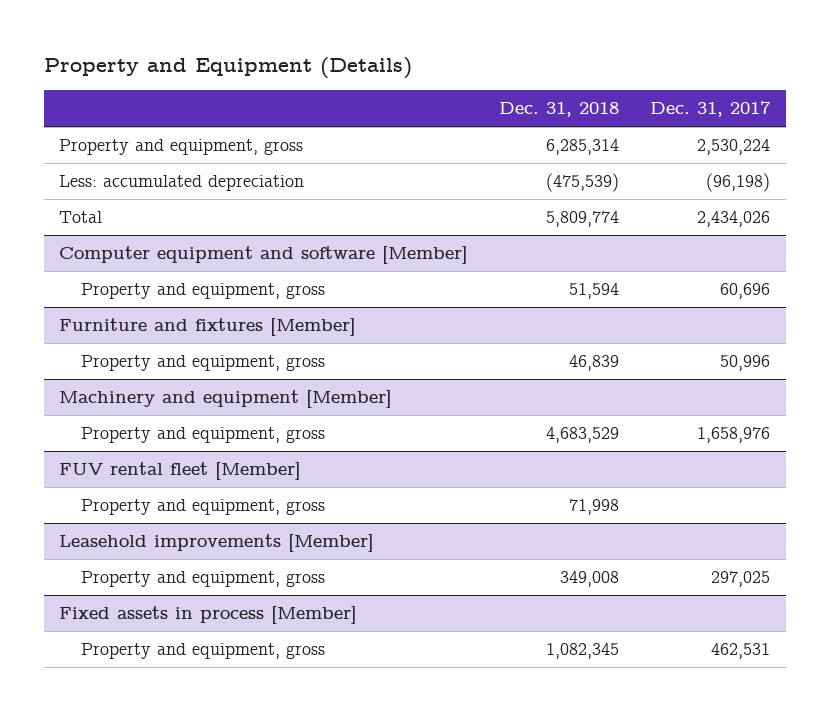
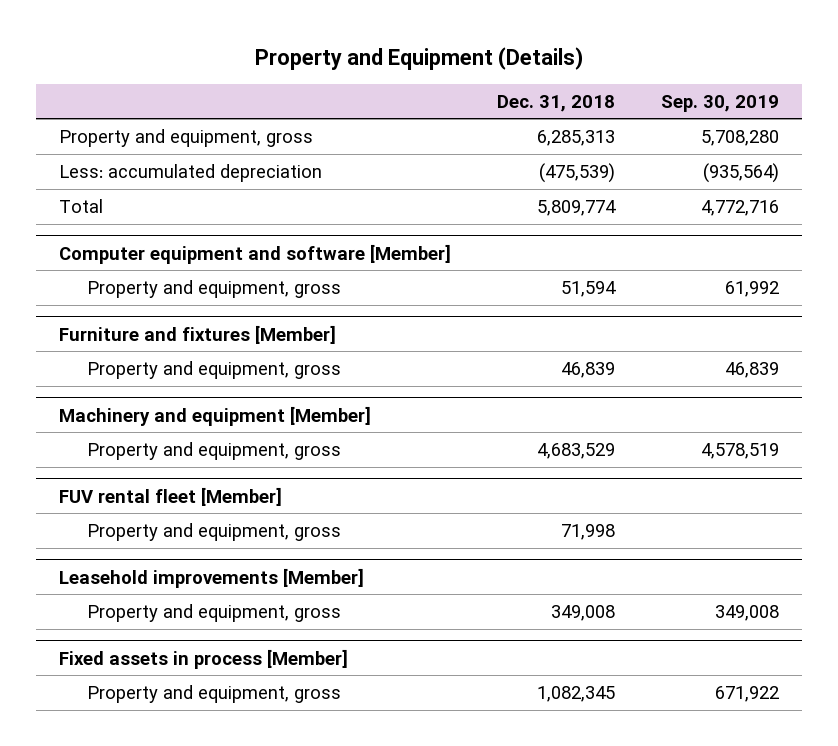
- | Dec. 31, 2018 | Dec. 31, 2017
+ | Dec. 31, 2018 | Sep. 30, 2019
- Property and equipment, gross | 6,285,314 | 2,530,224
+ Property and equipment, gross | 6,285,313 | 5,708,280

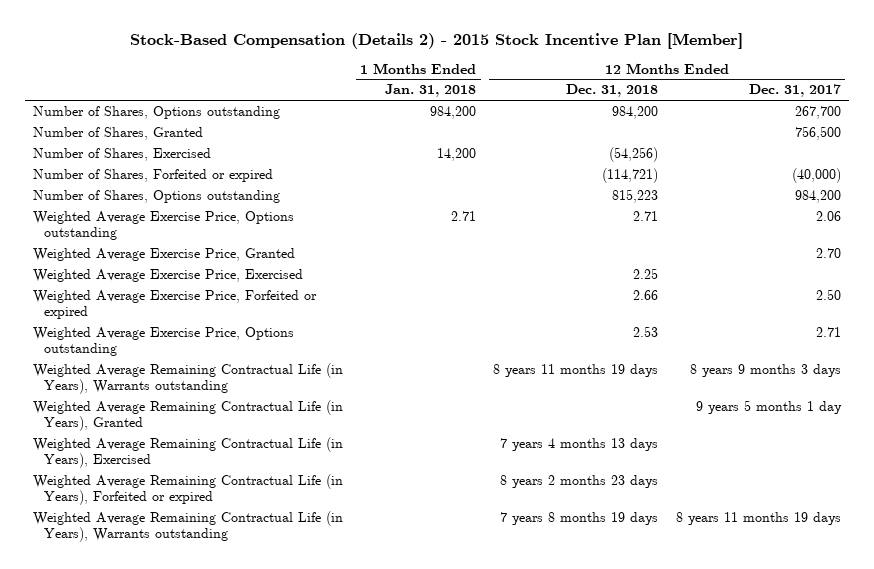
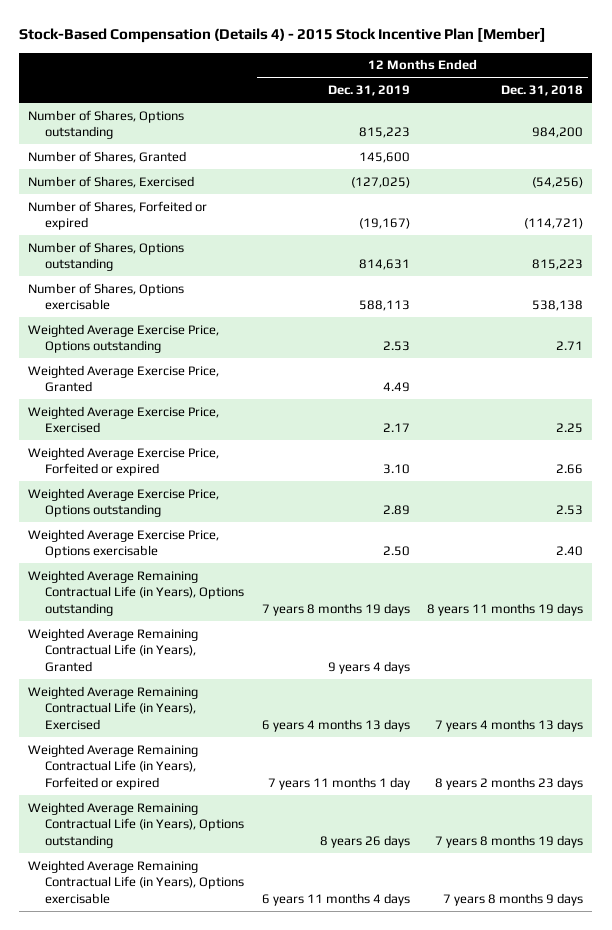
- Stock-Based Compensation (Details 2) - 2015 Stock Incentive Plan [Member]
+ Stock-Based Compensation (Details 4) - 2015 Stock Incentive Plan [Member]
- | 1 Months Ended Jan. 31, 2018 | 12 Months Ended Dec. 31, 2018 | 12 Months Ended Dec. 31, 2017
+ | 12 Months Ended Dec. 31, 2019 | 12 Months Ended Dec. 31, 2018
+ Number of Shares, Options exercisable | 588,113 | 538,138
- Weighted Average Remaining Contractual Life (in Years), Warrants outstanding | | 8 years 11 months 19 days | 8 years 9 months 3 days
+ Weighted Average Exercise Price, Options exercisable | 2.50 | 2.40
+ Weighted Average Remaining Contractual Life (in Years), Options outstanding | 7 years 8 months 19 days | 8 years 11 months 19 days
- Weighted Average Remaining Contractual Life (in Years), Warrants outstanding | | 7 years 8 months 19 days | 8 years 11 months 19 days
+ Weighted Average Remaining Contractual Life (in Years), Options outstanding | 8 years 26 days | 7 years 8 months 19 days
+ Weighted Average Remaining Contractual Life (in Years), Options exercisable | 6 years 11 months 4 days | 7 years 8 months 9 days

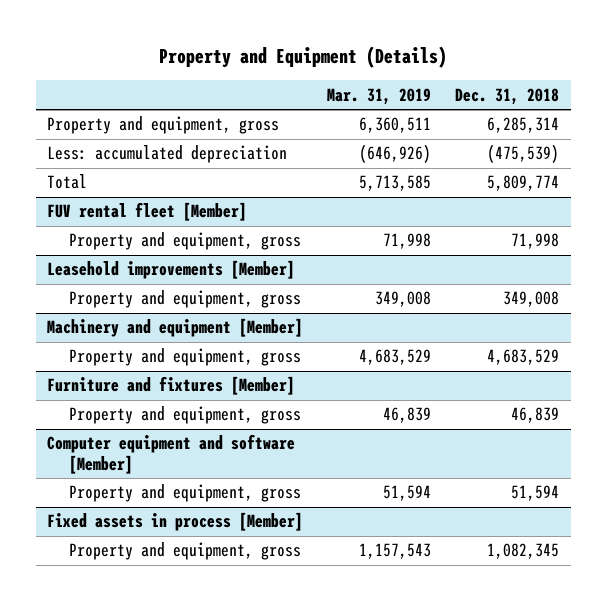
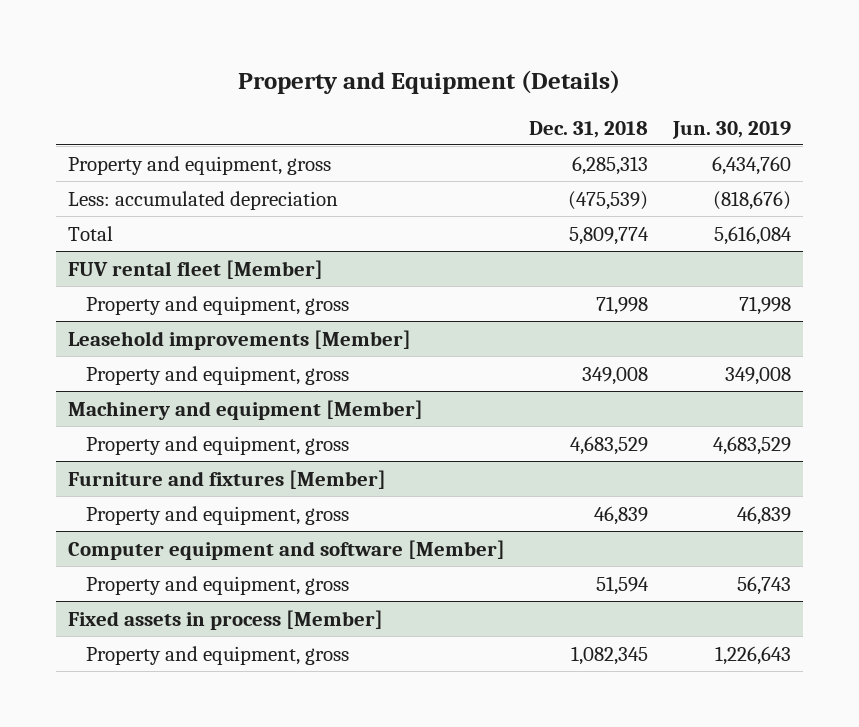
- | Mar. 31, 2019 | Dec. 31, 2018
+ | Dec. 31, 2018 | Jun. 30, 2019
- Property and equipment, gross | 6,360,511 | 6,285,314
+ Property and equipment, gross | 6,285,313 | 6,434,760

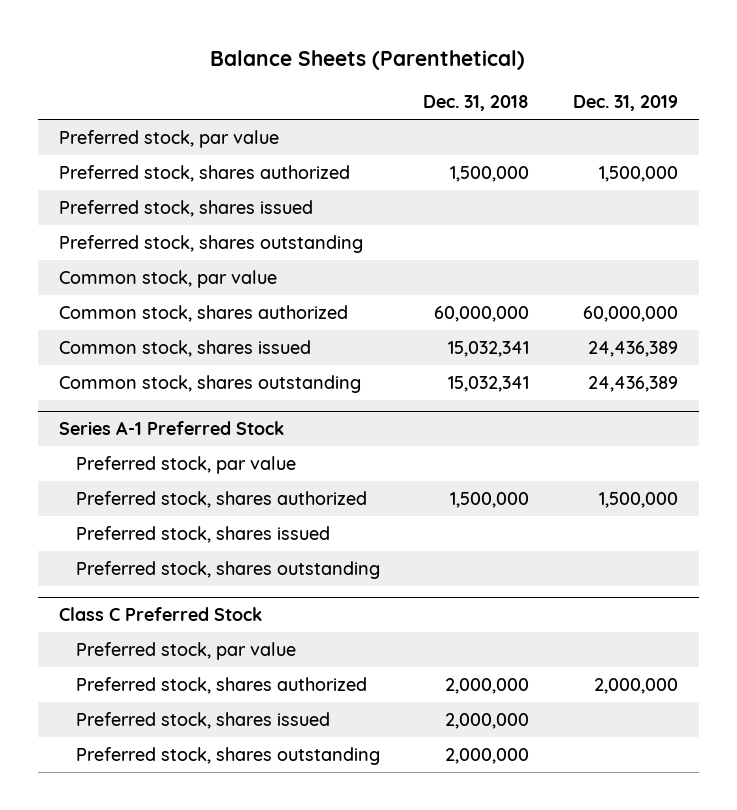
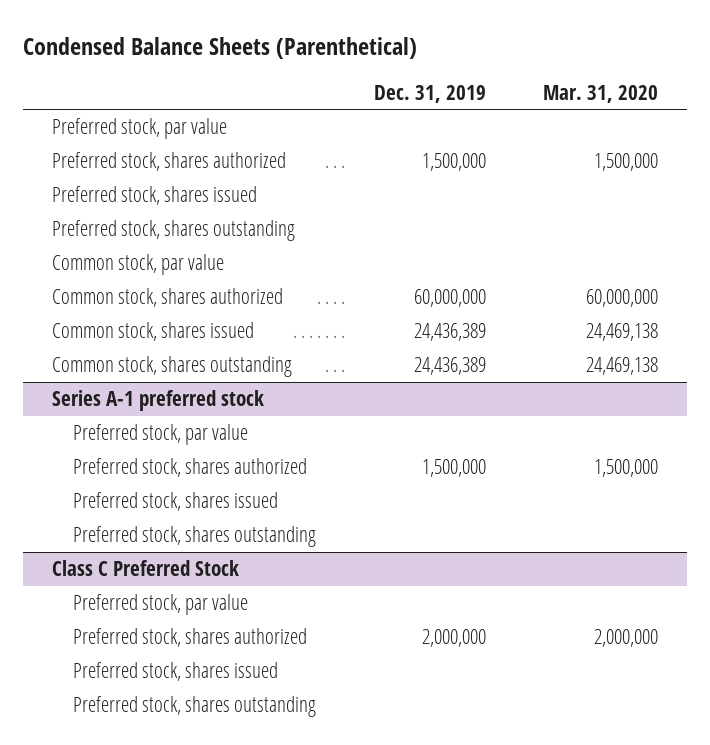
- Balance Sheets (Parenthetical)
+ Condensed Balance Sheets (Parenthetical)
- | Dec. 31, 2018 | Dec. 31, 2019
+ | Dec. 31, 2019 | Mar. 31, 2020
- Series A-1 Preferred Stock
+ Series A-1 preferred stock

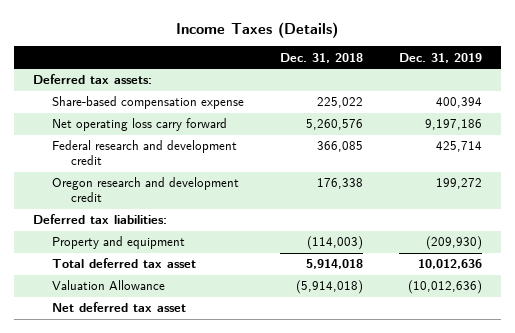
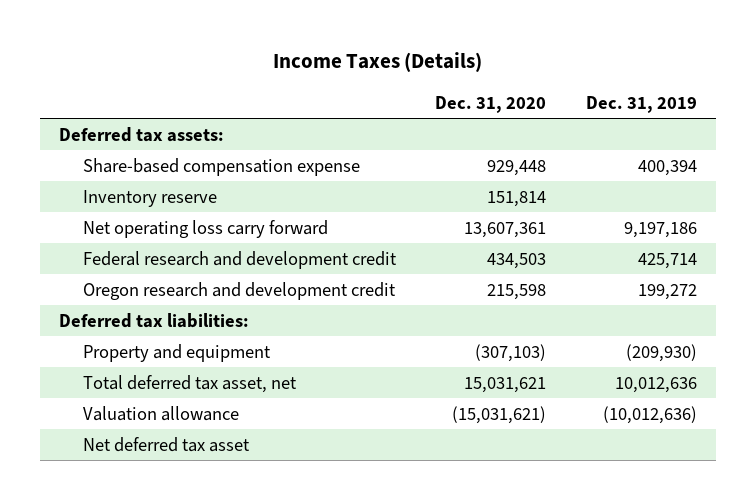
- | Dec. 31, 2018 | Dec. 31, 2019
+ | Dec. 31, 2020 | Dec. 31, 2019
+ Inventory reserve | 151,814 |
- Total deferred tax asset | 5,914,018 | 10,012,636
- Valuation Allowance | (5,914,018) | (10,012,636)
+ Total deferred tax asset, net | 15,031,621 | 10,012,636
+ Valuation allowance | (15,031,621) | (10,012,636)

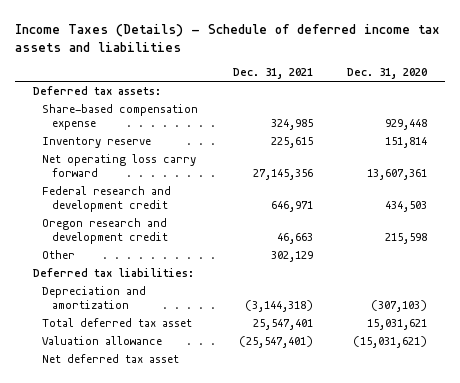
- Income Taxes (Details)
+ Income Taxes (Details) - Schedule of deferred income tax assets and liabilities
- | Dec. 31, 2020 | Dec. 31, 2019
+ | Dec. 31, 2021 | Dec. 31, 2020
+ Other | 302,129 |
- Property and equipment | (307,103) | (209,930)
- Total deferred tax asset, net | 15,031,621 | 10,012,636
+ Depreciation and amortization | (3,144,318) | (307,103)
+ Total deferred tax asset | 25,547,401 | 15,031,621

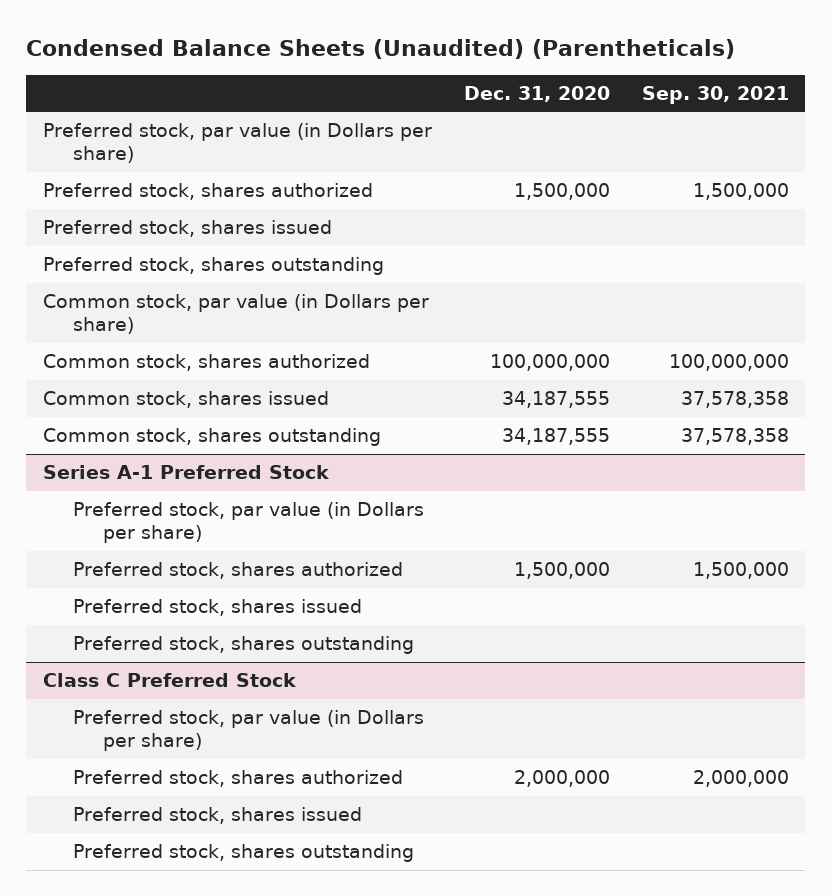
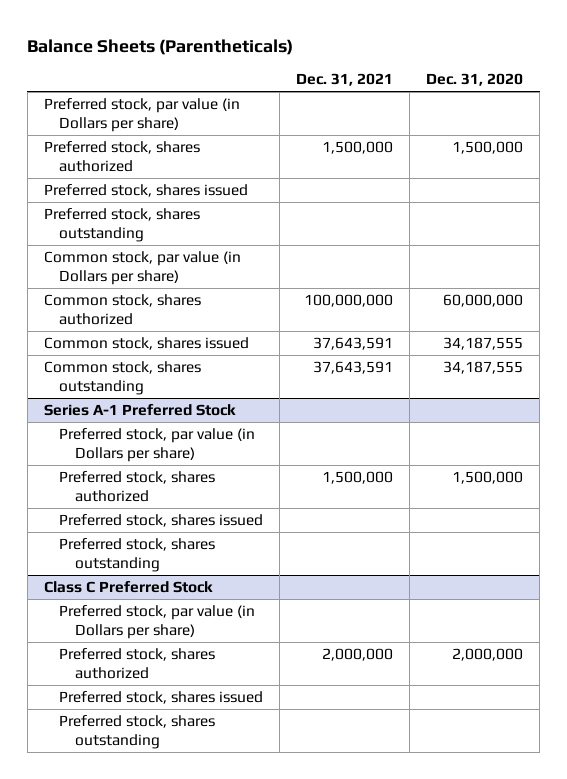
- Condensed Balance Sheets (Unaudited) (Parentheticals)
+ Balance Sheets (Parentheticals)
- | Dec. 31, 2020 | Sep. 30, 2021
+ | Dec. 31, 2021 | Dec. 31, 2020
- Common stock, shares authorized | 100,000,000 | 100,000,000
+ Common stock, shares authorized | 100,000,000 | 60,000,000

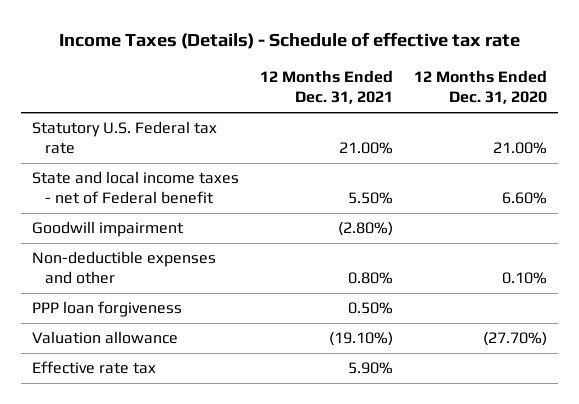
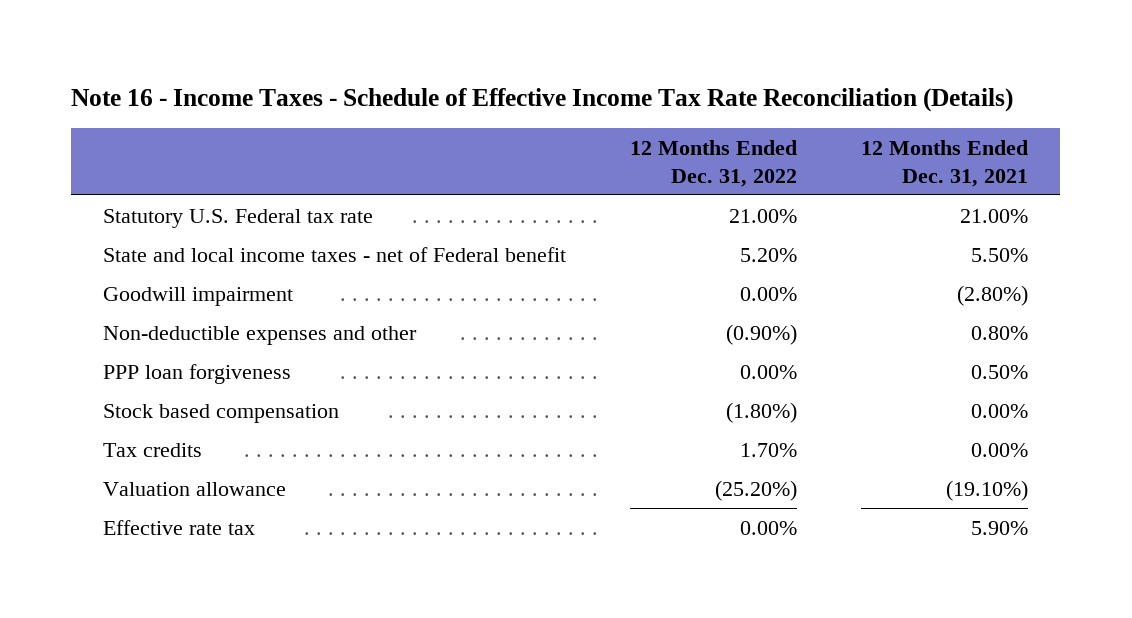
- Income Taxes (Details) - Schedule of effective tax rate
+ Note 16 - Income Taxes - Schedule of Effective Income Tax Rate Reconciliation (Details)
- | 12 Months Ended Dec. 31, 2021 | 12 Months Ended Dec. 31, 2020
+ | 12 Months Ended Dec. 31, 2022 | 12 Months Ended Dec. 31, 2021
+ Stock based compensation | (1.80%) | 0.00%
+ Tax credits | 1.70% | 0.00%

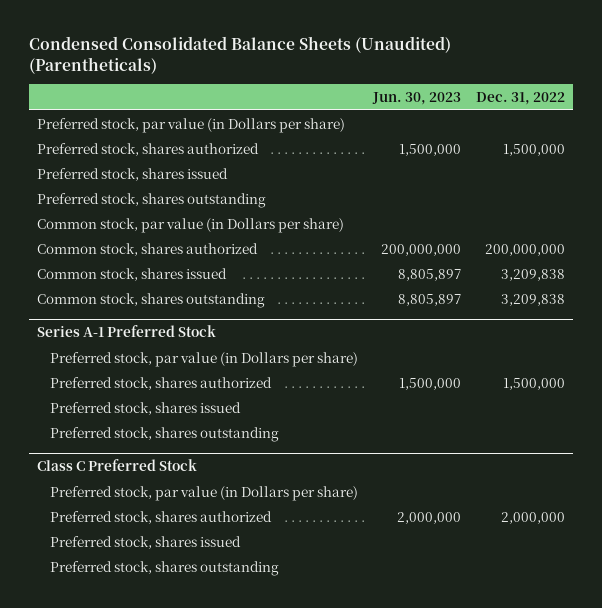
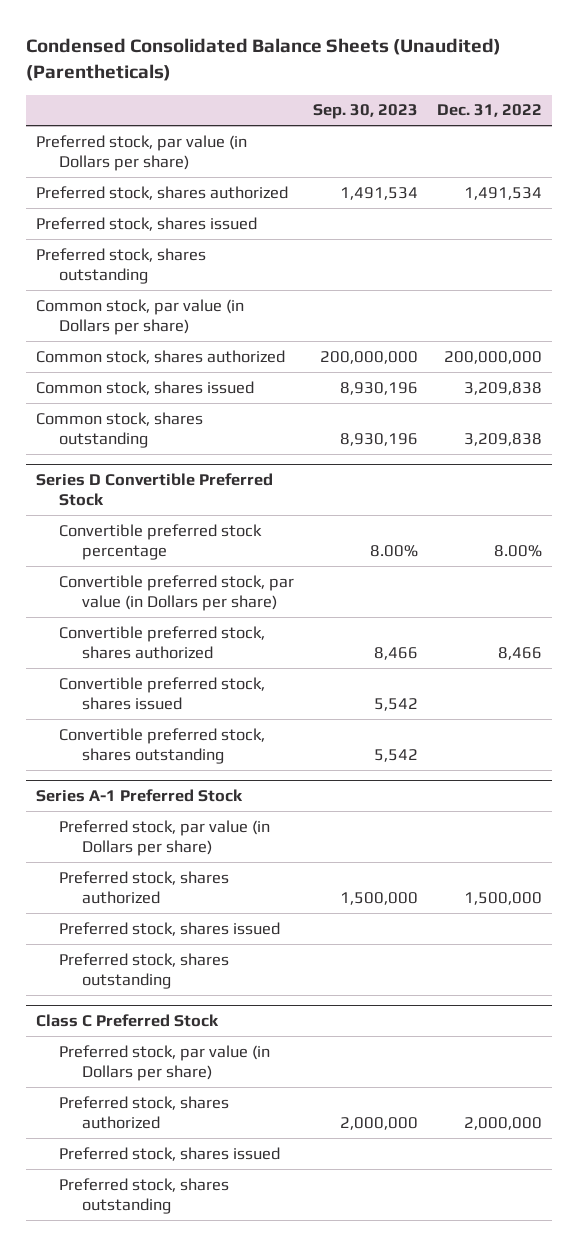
- | Jun. 30, 2023 | Dec. 31, 2022
+ | Sep. 30, 2023 | Dec. 31, 2022
- Preferred stock, shares authorized | 1,500,000 | 1,500,000
+ Preferred stock, shares authorized | 1,491,534 | 1,491,534
+ Series D Convertible Preferred Stock
+ Convertible preferred stock percentage | 8.00% | 8.00%
+ Convertible preferred stock, par value (in Dollars per share)
+ Convertible preferred stock, shares authorized | 8,466 | 8,466
+ Convertible preferred stock, shares issued | 5,542 |
+ Convertible preferred stock, shares outstanding | 5,542 |

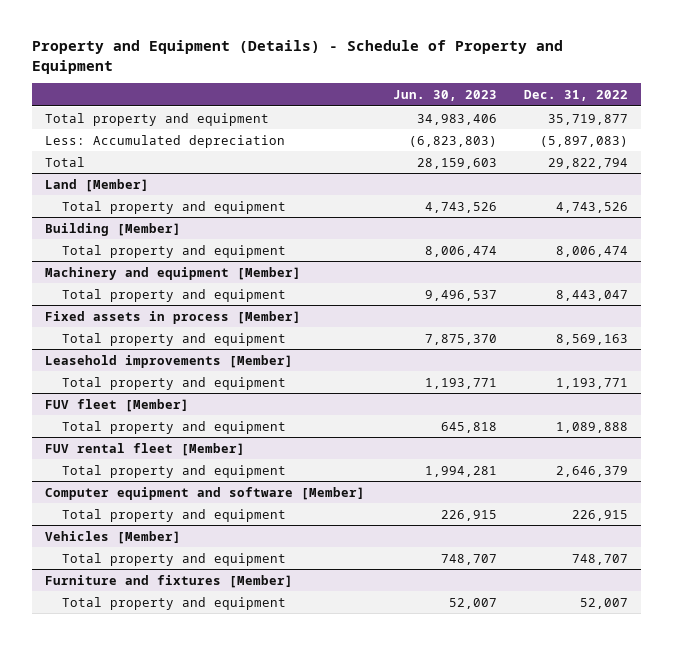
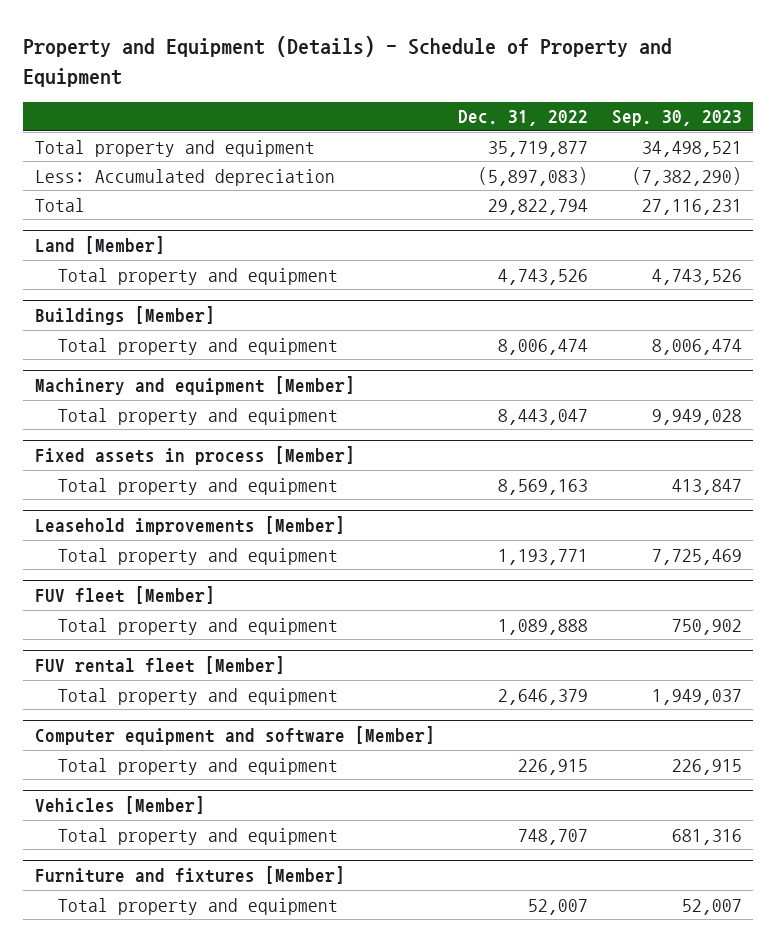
- | Jun. 30, 2023 | Dec. 31, 2022
+ | Dec. 31, 2022 | Sep. 30, 2023
- Building [Member]
+ Buildings [Member]

